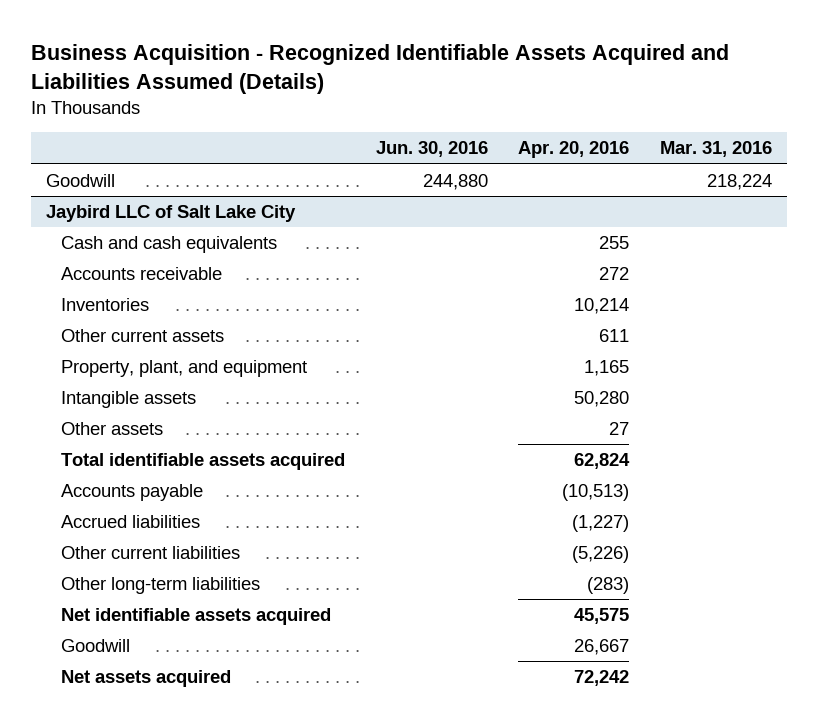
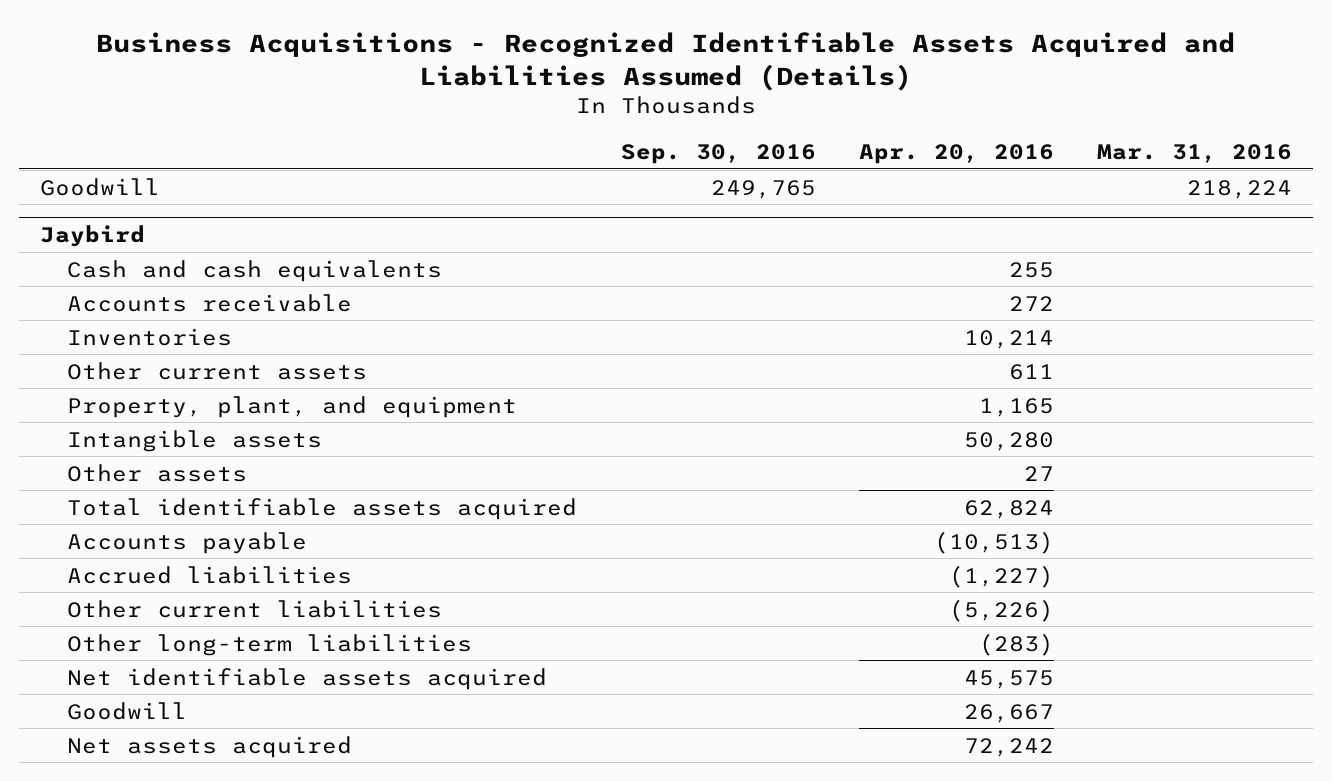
- Business Acquisition - Recognized Identifiable Assets Acquired and Liabilities Assumed (Details)
+ Business Acquisitions - Recognized Identifiable Assets Acquired and Liabilities Assumed (Details)
- | Jun. 30, 2016 | Apr. 20, 2016 | Mar. 31, 2016
+ | Sep. 30, 2016 | Apr. 20, 2016 | Mar. 31, 2016
- Jaybird LLC of Salt Lake City
+ Jaybird

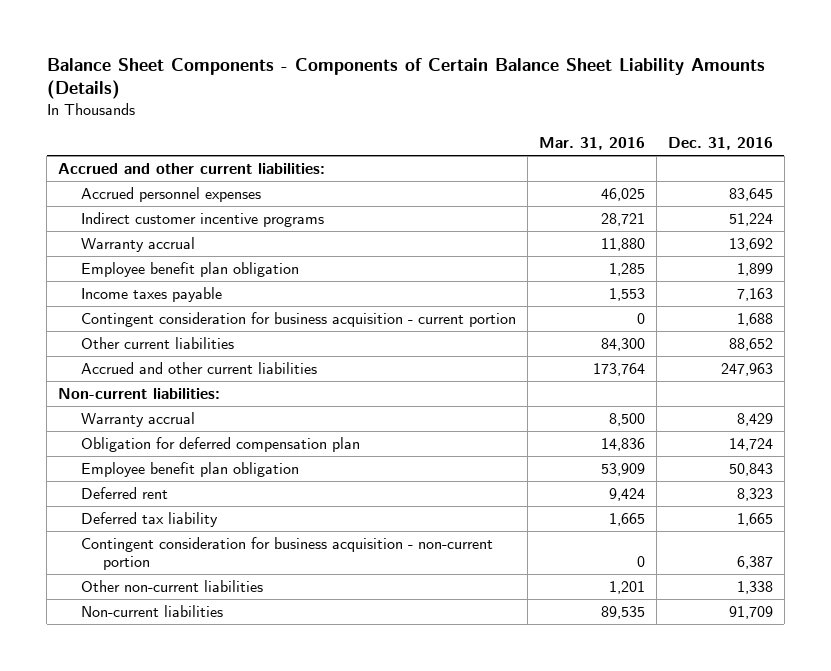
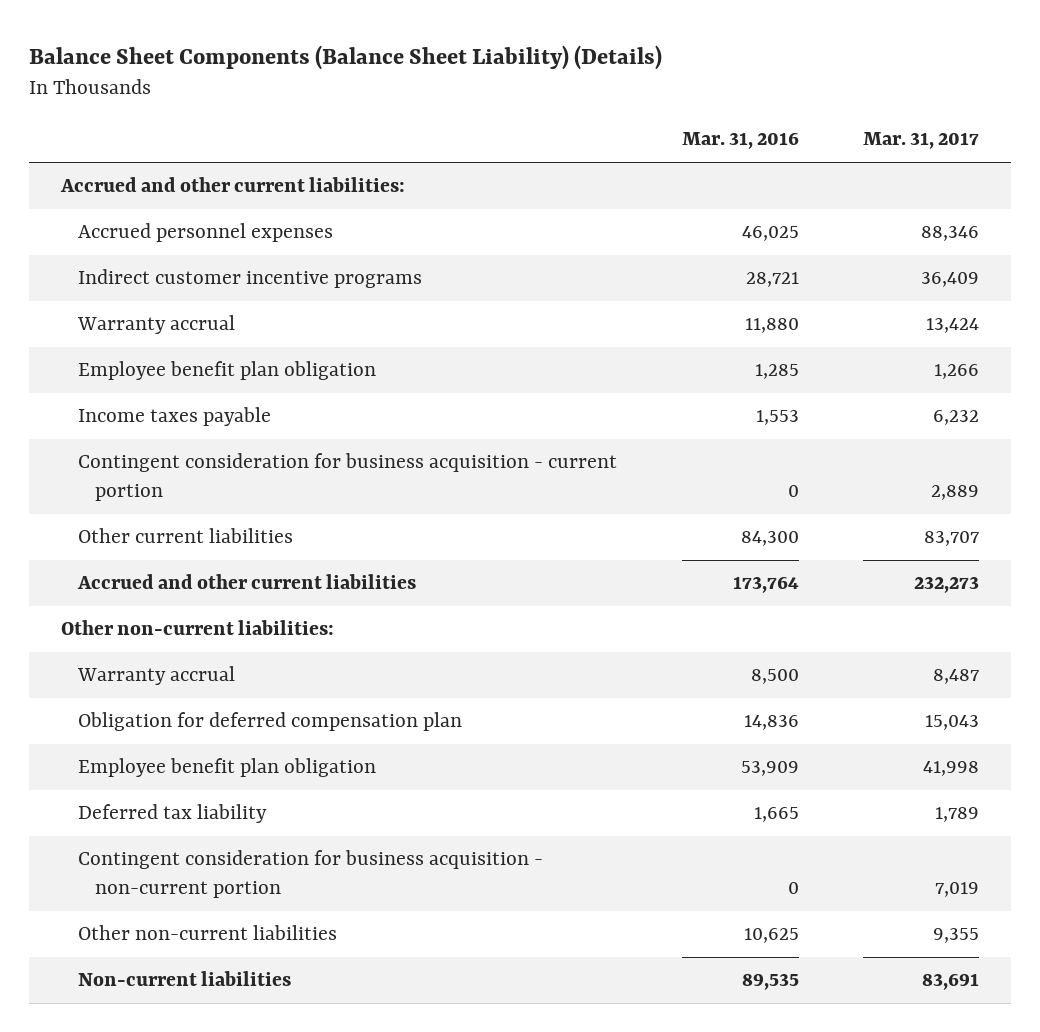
- Balance Sheet Components - Components of Certain Balance Sheet Liability Amounts (Details)
+ Balance Sheet Components (Balance Sheet Liability) (Details)
- | Mar. 31, 2016 | Dec. 31, 2016
+ | Mar. 31, 2016 | Mar. 31, 2017
- Non-current liabilities:
+ Other non-current liabilities:
- Deferred rent | 9,424 | 8,323
- Other non-current liabilities | 1,201 | 1,338
+ Other non-current liabilities | 10,625 | 9,355

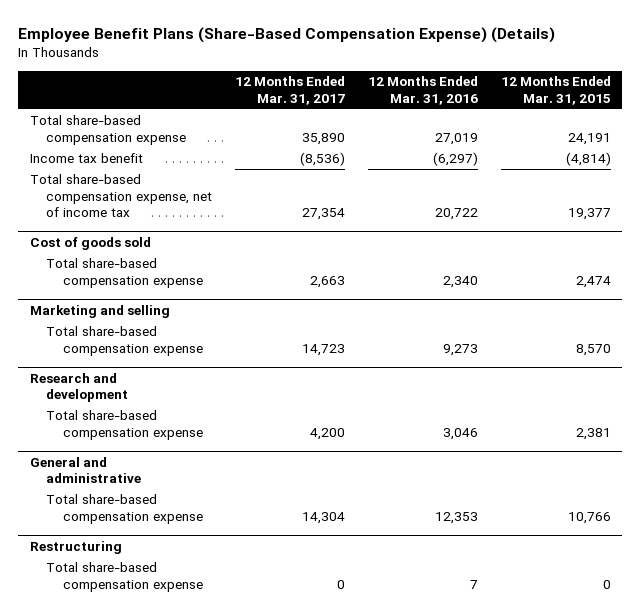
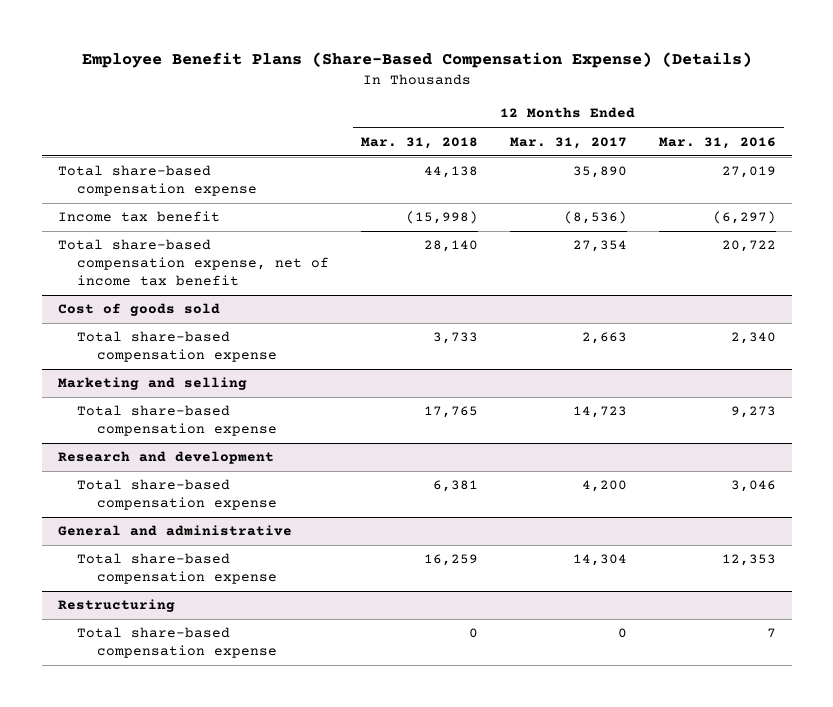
- | 12 Months Ended Mar. 31, 2017 | 12 Months Ended Mar. 31, 2016 | 12 Months Ended Mar. 31, 2015
+ | 12 Months Ended Mar. 31, 2018 | 12 Months Ended Mar. 31, 2017 | 12 Months Ended Mar. 31, 2016
- Total share-based compensation expense, net of income tax | 27,354 | 20,722 | 19,377
+ Total share-based compensation expense, net of income tax benefit | 28,140 | 27,354 | 20,722

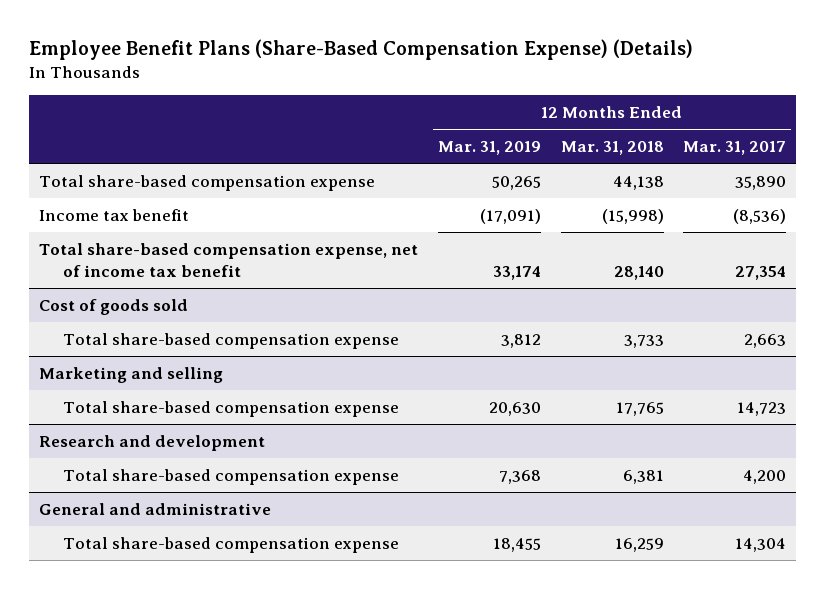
- | 12 Months Ended Mar. 31, 2018 | 12 Months Ended Mar. 31, 2017 | 12 Months Ended Mar. 31, 2016
+ | 12 Months Ended Mar. 31, 2019 | 12 Months Ended Mar. 31, 2018 | 12 Months Ended Mar. 31, 2017
- Restructuring
- Total share-based compensation expense | 0 | 0 | 7

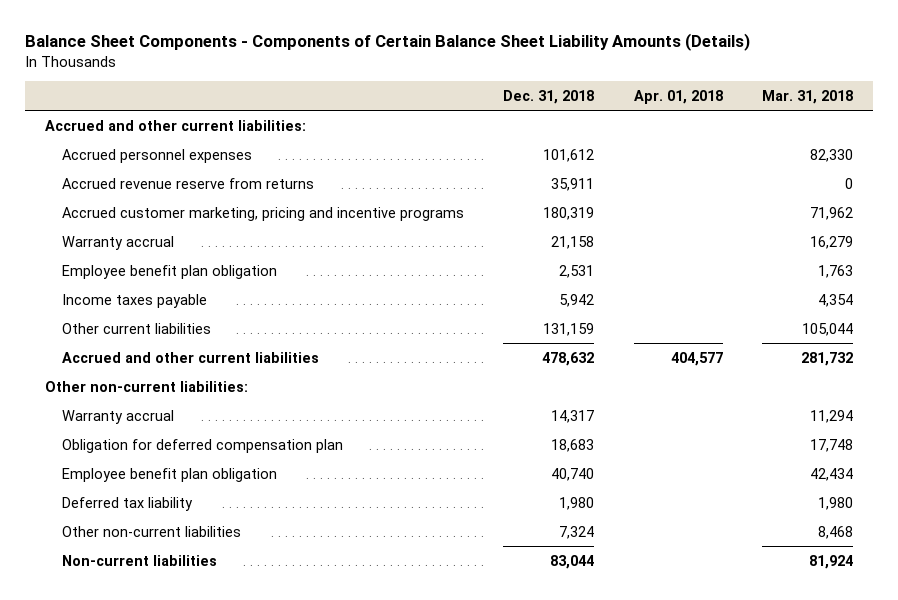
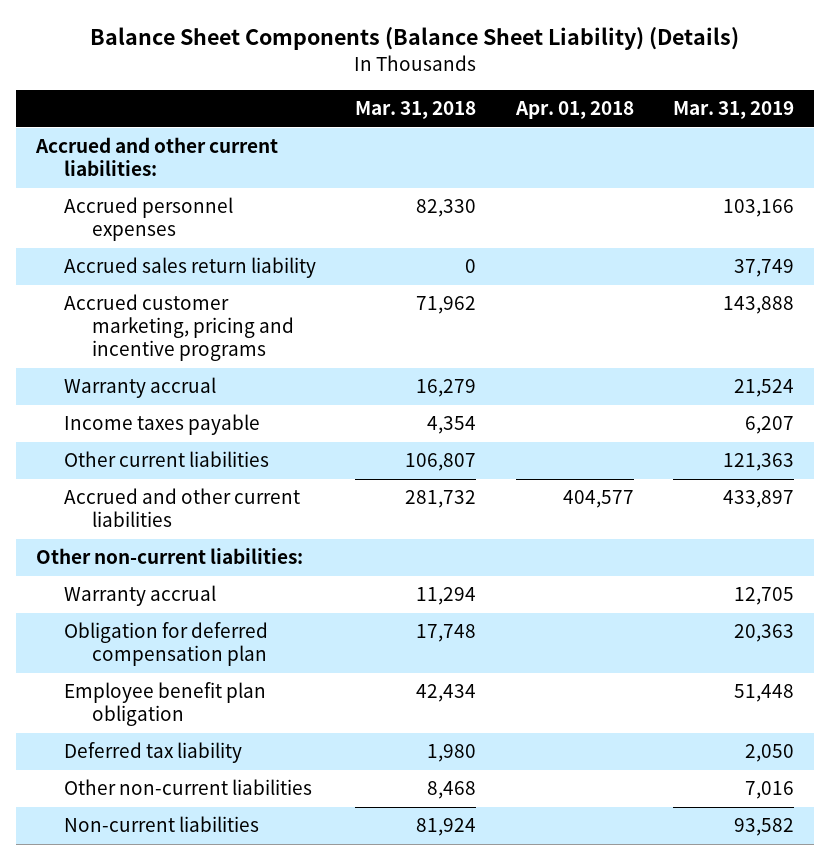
- Balance Sheet Components - Components of Certain Balance Sheet Liability Amounts (Details)
+ Balance Sheet Components (Balance Sheet Liability) (Details)
- | Dec. 31, 2018 | Apr. 01, 2018 | Mar. 31, 2018
+ | Mar. 31, 2018 | Apr. 01, 2018 | Mar. 31, 2019
- Accrued revenue reserve from returns | 35,911 | | 0
+ Accrued sales return liability | 0 | | 37,749
- Employee benefit plan obligation | 2,531 | | 1,763
- Other current liabilities | 131,159 | | 105,044
+ Other current liabilities | 106,807 | | 121,363

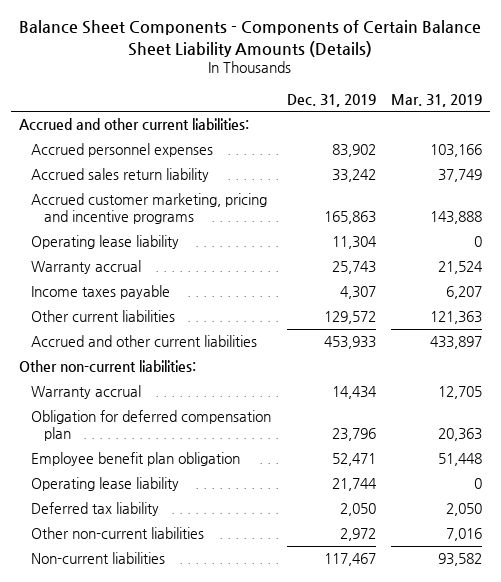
- Balance Sheet Components (Balance Sheet Liability) (Details)
+ Balance Sheet Components - Components of Certain Balance Sheet Liability Amounts (Details)
- | Mar. 31, 2018 | Apr. 01, 2018 | Mar. 31, 2019
+ | Dec. 31, 2019 | Mar. 31, 2019
+ Operating lease liability | 11,304 | 0
+ Operating lease liability | 21,744 | 0

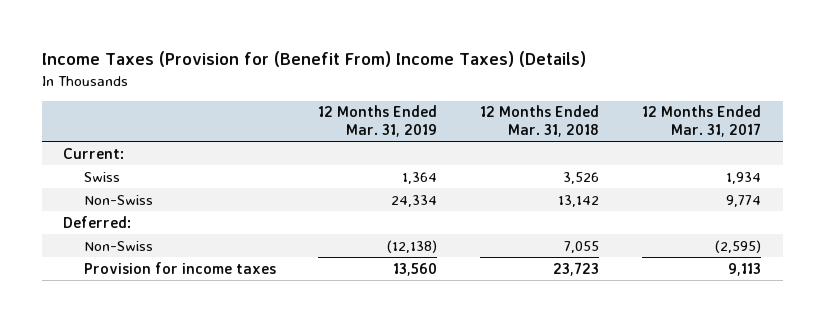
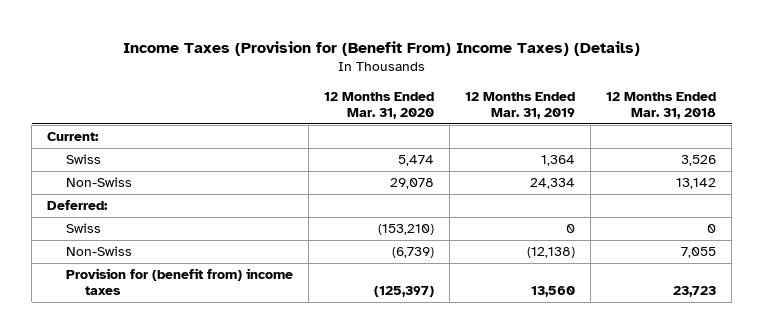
- | 12 Months Ended Mar. 31, 2019 | 12 Months Ended Mar. 31, 2018 | 12 Months Ended Mar. 31, 2017
+ | 12 Months Ended Mar. 31, 2020 | 12 Months Ended Mar. 31, 2019 | 12 Months Ended Mar. 31, 2018
+ Swiss | (153,210) | 0 | 0
- Provision for income taxes | 13,560 | 23,723 | 9,113
+ Provision for (benefit from) income taxes | (125,397) | 13,560 | 23,723

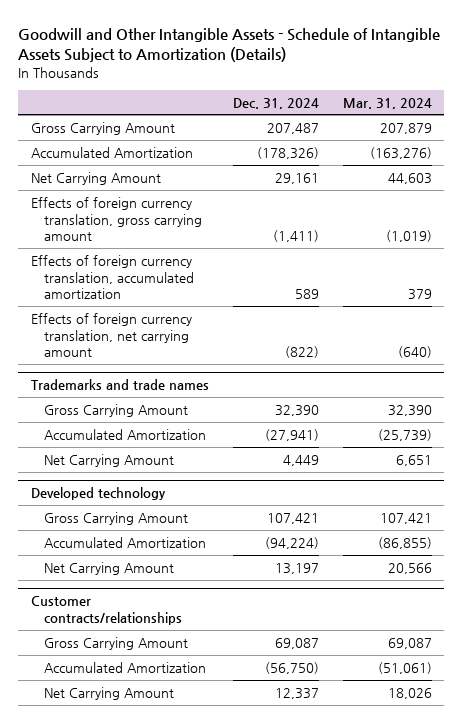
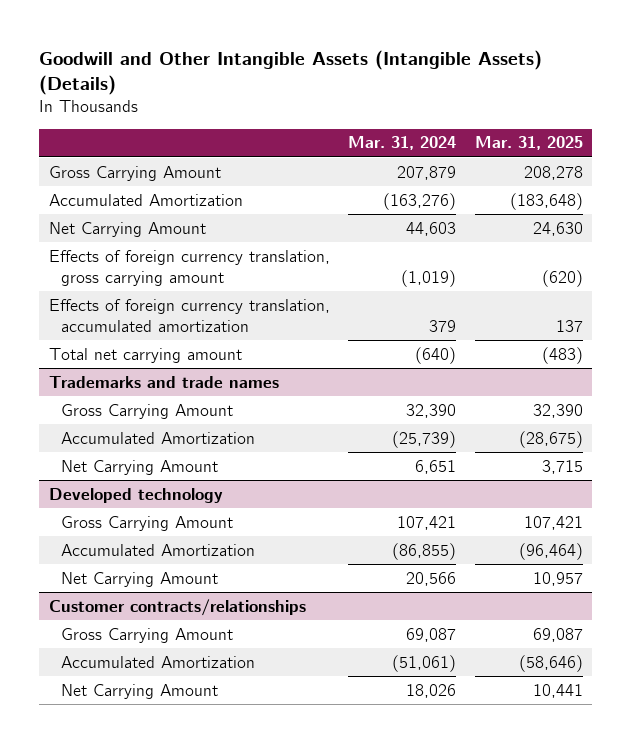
- Goodwill and Other Intangible Assets - Schedule of Intangible Assets Subject to Amortization (Details)
+ Goodwill and Other Intangible Assets (Intangible Assets) (Details)
- | Dec. 31, 2024 | Mar. 31, 2024
+ | Mar. 31, 2024 | Mar. 31, 2025
- Effects of foreign currency translation, net carrying amount | (822) | (640)
+ Total net carrying amount | (640) | (483)

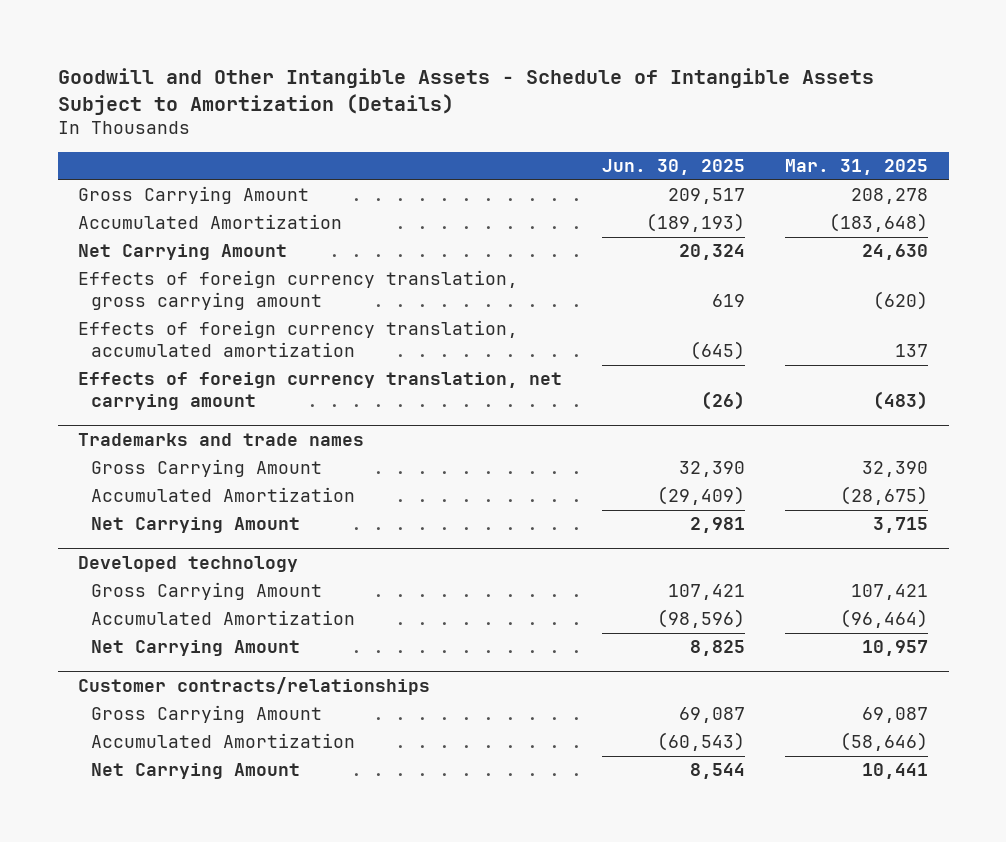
- Goodwill and Other Intangible Assets (Intangible Assets) (Details)
+ Goodwill and Other Intangible Assets - Schedule of Intangible Assets Subject to Amortization (Details)
- | Mar. 31, 2024 | Mar. 31, 2025
+ | Jun. 30, 2025 | Mar. 31, 2025
- Total net carrying amount | (640) | (483)
+ Effects of foreign currency translation, net carrying amount | (26) | (483)

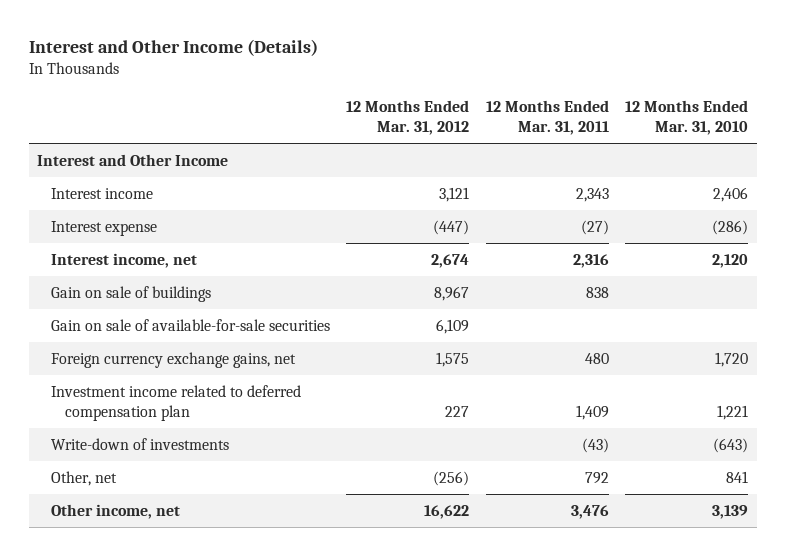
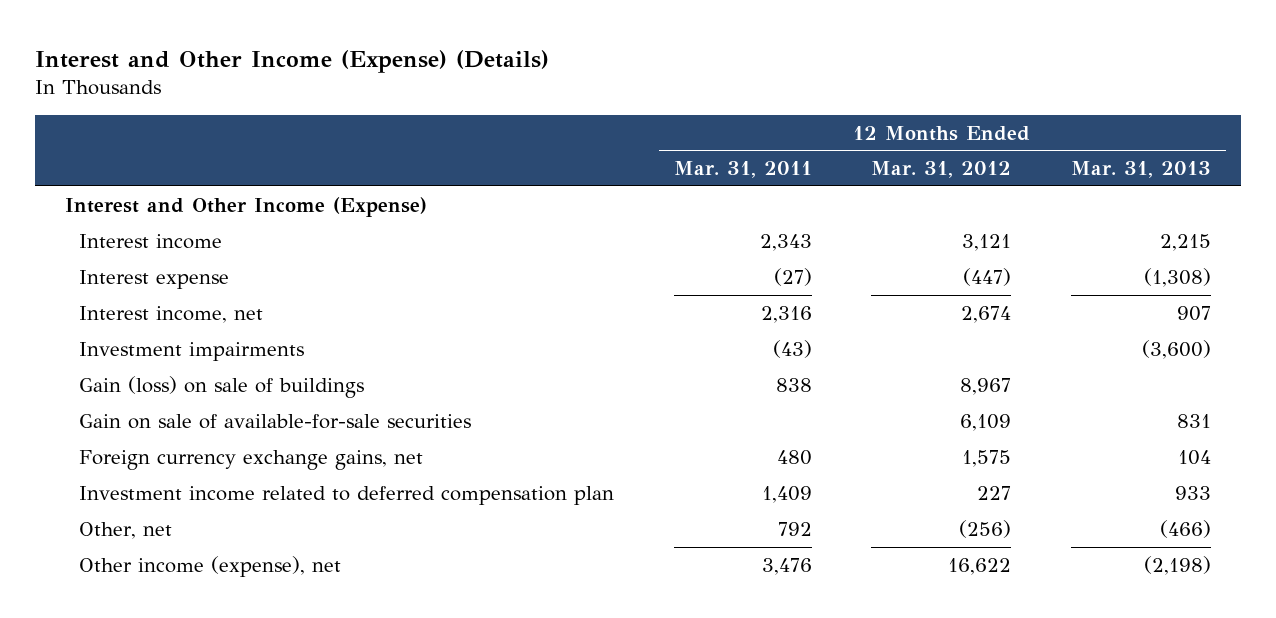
- Interest and Other Income (Details)
+ Interest and Other Income (Expense) (Details)
- | 12 Months Ended Mar. 31, 2012 | 12 Months Ended Mar. 31, 2011 | 12 Months Ended Mar. 31, 2010
+ | 12 Months Ended Mar. 31, 2011 | 12 Months Ended Mar. 31, 2012 | 12 Months Ended Mar. 31, 2013
- Interest and Other Income
+ Interest and Other Income (Expense)
- Gain on sale of buildings | 8,967 | 838 |
+ Investment impairments | (43) | | (3,600)
+ Gain (loss) on sale of buildings | 838 | 8,967 |
- Write-down of investments | | (43) | (643)
- Other income, net | 16,622 | 3,476 | 3,139
+ Other income (expense), net | 3,476 | 16,622 | (2,198)

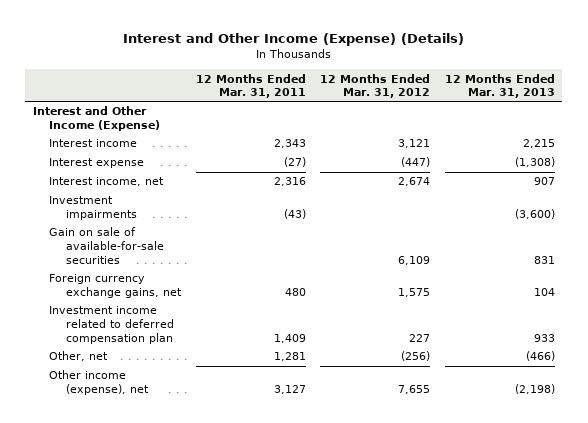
- Gain (loss) on sale of buildings | 838 | 8,967 |
- Other, net | 792 | (256) | (466)
- Other income (expense), net | 3,476 | 16,622 | (2,198)
+ Other, net | 1,281 | (256) | (466)
+ Other income (expense), net | 3,127 | 7,655 | (2,198)

